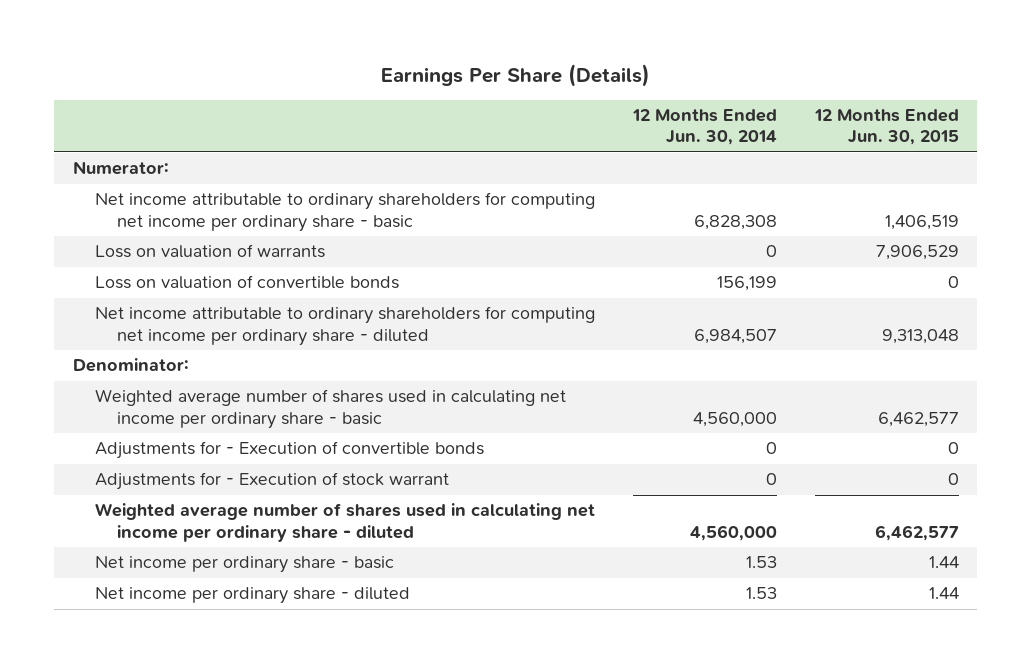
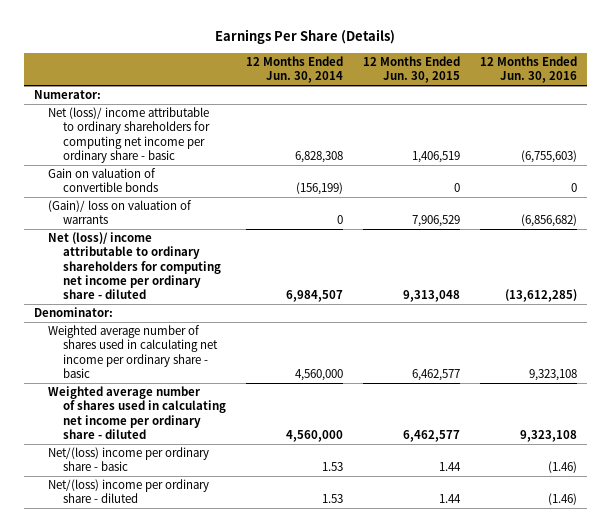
- | 12 Months Ended Jun. 30, 2014 | 12 Months Ended Jun. 30, 2015
+ | 12 Months Ended Jun. 30, 2014 | 12 Months Ended Jun. 30, 2015 | 12 Months Ended Jun. 30, 2016
- Net income attributable to ordinary shareholders for computing net income per ordinary share - basic | 6,828,308 | 1,406,519
- Loss on valuation of warrants | 0 | 7,906,529
- Loss on valuation of convertible bonds | 156,199 | 0
- Net income attributable to ordinary shareholders for computing net income per ordinary share - diluted | 6,984,507 | 9,313,048
+ Net (loss)/ income attributable to ordinary shareholders for computing net income per ordinary share - basic | 6,828,308 | 1,406,519 | (6,755,603)
+ Gain on valuation of convertible bonds | (156,199) | 0 | 0
+ (Gain)/ loss on valuation of warrants | 0 | 7,906,529 | (6,856,682)
+ Net (loss)/ income attributable to ordinary shareholders for computing net income per ordinary share - diluted | 6,984,507 | 9,313,048 | (13,612,285)
- Adjustments for - Execution of convertible bonds | 0 | 0
- Adjustments for - Execution of stock warrant | 0 | 0
- Net income per ordinary share - basic | 1.53 | 1.44
- Net income per ordinary share - diluted | 1.53 | 1.44
+ Net/(loss) income per ordinary share - basic | 1.53 | 1.44 | (1.46)
+ Net/(loss) income per ordinary share - diluted | 1.53 | 1.44 | (1.46)

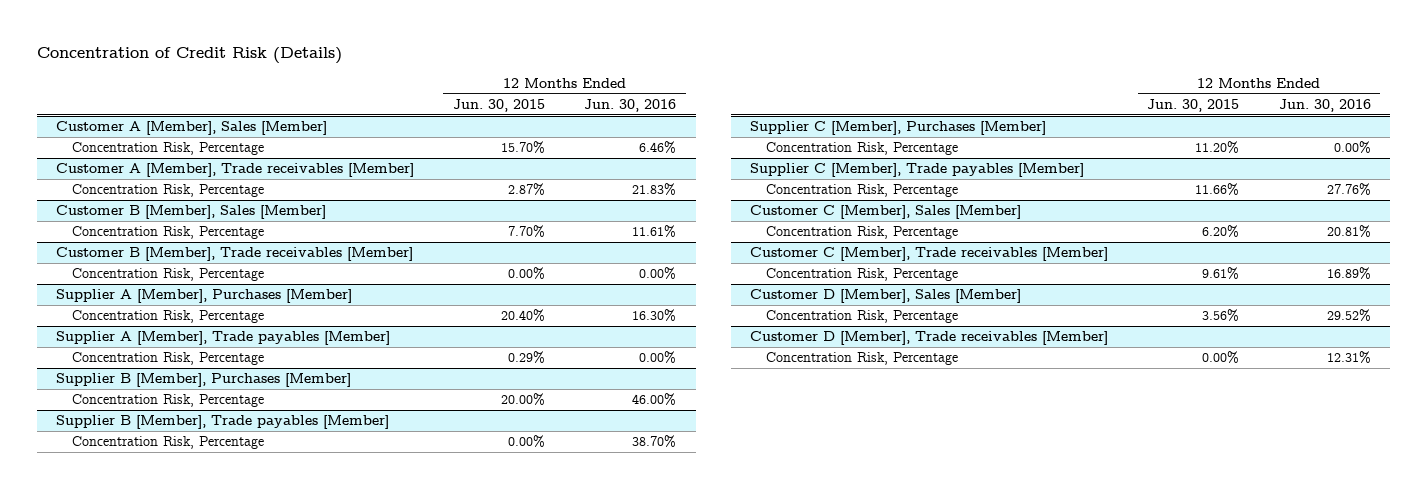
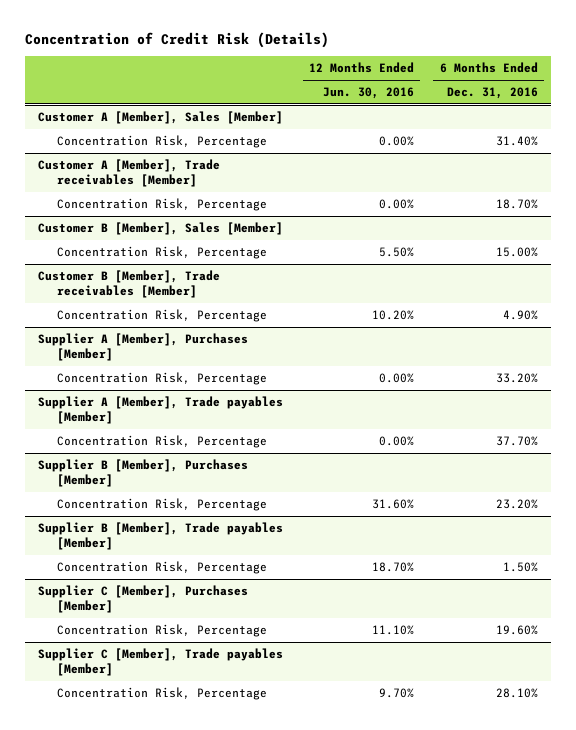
- | 12 Months Ended Jun. 30, 2015 | 12 Months Ended Jun. 30, 2016
+ | 12 Months Ended Jun. 30, 2016 | 6 Months Ended Dec. 31, 2016
@ Customer A [Member], Sales [Member]
- Concentration Risk, Percentage | 15.70% | 6.46%
+ Concentration Risk, Percentage | 0.00% | 31.40%
@ Customer A [Member], Trade receivables [Member]
- Concentration Risk, Percentage | 2.87% | 21.83%
+ Concentration Risk, Percentage | 0.00% | 18.70%
@ Customer B [Member], Sales [Member]
- Concentration Risk, Percentage | 7.70% | 11.61%
+ Concentration Risk, Percentage | 5.50% | 15.00%
@ Customer B [Member], Trade receivables [Member]
- Concentration Risk, Percentage | 0.00% | 0.00%
+ Concentration Risk, Percentage | 10.20% | 4.90%
@ Supplier A [Member], Purchases [Member]
- Concentration Risk, Percentage | 20.40% | 16.30%
+ Concentration Risk, Percentage | 0.00% | 33.20%
@ Supplier B [Member], Purchases [Member]
- Concentration Risk, Percentage | 20.00% | 46.00%
+ Concentration Risk, Percentage | 31.60% | 23.20%
@ Supplier B [Member], Trade payables [Member]
- Concentration Risk, Percentage | 0.00% | 38.70%
+ Concentration Risk, Percentage | 18.70% | 1.50%
@ Supplier C [Member], Purchases [Member]
- Concentration Risk, Percentage | 11.20% | 0.00%
+ Concentration Risk, Percentage | 11.10% | 19.60%
@ Supplier C [Member], Trade payables [Member]
- Concentration Risk, Percentage | 11.66% | 27.76%
- Customer C [Member], Sales [Member]
- Concentration Risk, Percentage | 6.20% | 20.81%
- Customer C [Member], Trade receivables [Member]
- Concentration Risk, Percentage | 9.61% | 16.89%
- Customer D [Member], Sales [Member]
- Concentration Risk, Percentage | 3.56% | 29.52%
- Customer D [Member], Trade receivables [Member]
- Concentration Risk, Percentage | 0.00% | 12.31%
@ Supplier C [Member], Trade payables [Member]
+ Concentration Risk, Percentage | 9.70% | 28.10%

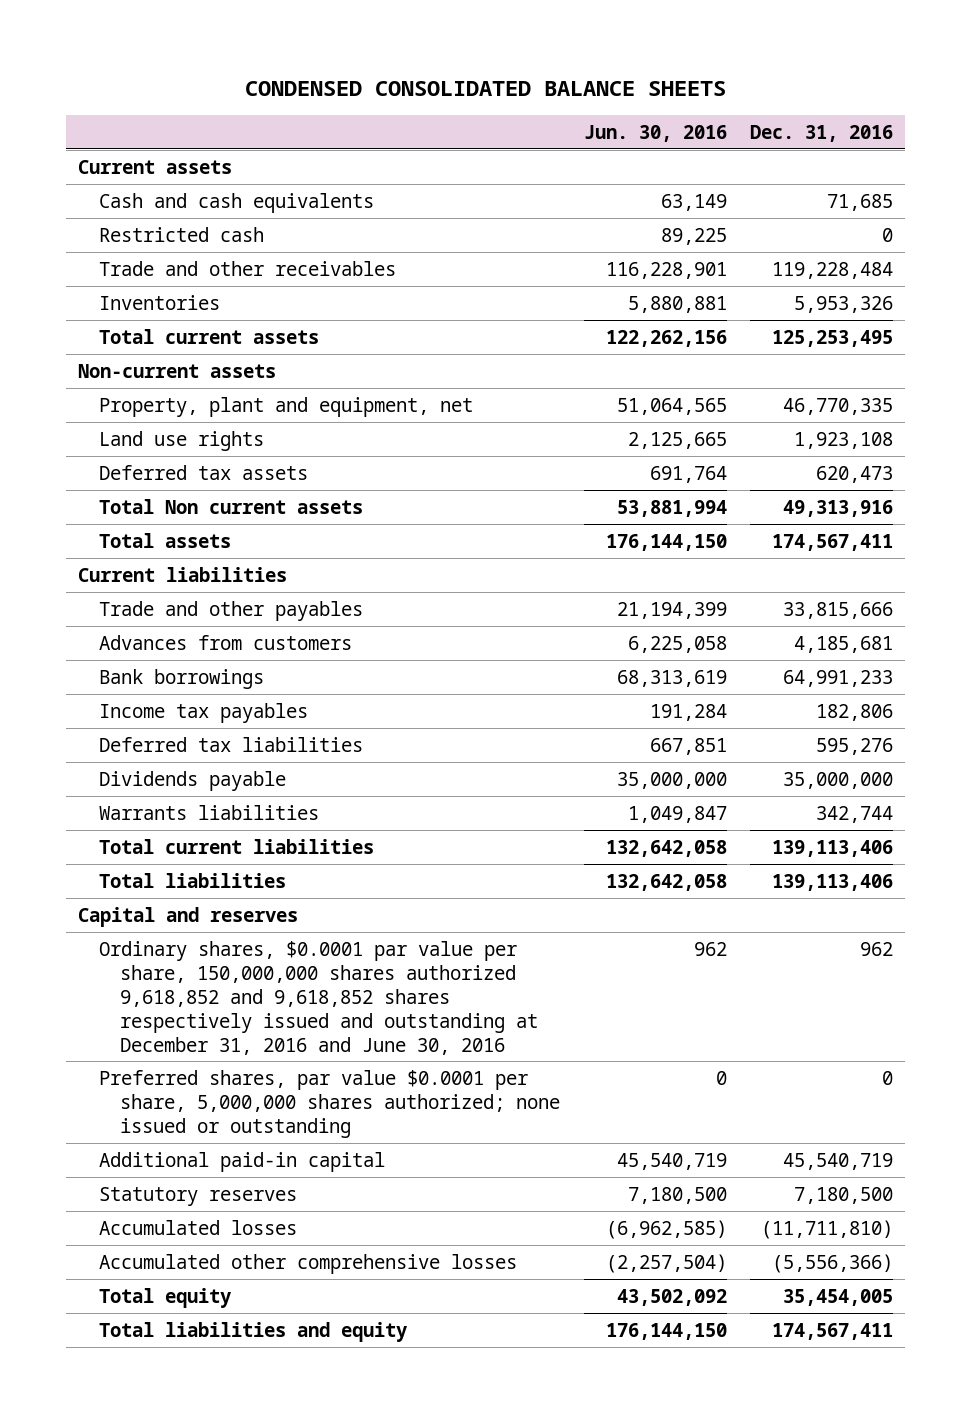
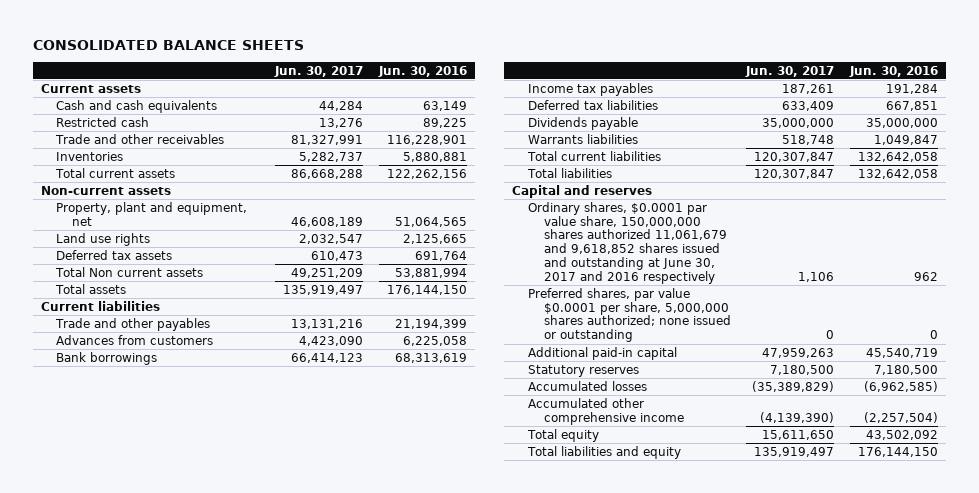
- CONDENSED CONSOLIDATED BALANCE SHEETS
+ CONSOLIDATED BALANCE SHEETS
- | Jun. 30, 2016 | Dec. 31, 2016
+ | Jun. 30, 2017 | Jun. 30, 2016
- Ordinary shares, $0.0001 par value per share, 150,000,000 shares authorized 9,618,852 and 9,618,852 shares respectively issued and outstanding at December 31, 2016 and June 30, 2016 | 962 | 962
+ Ordinary shares, $0.0001 par value share, 150,000,000 shares authorized 11,061,679 and 9,618,852 shares issued and outstanding at June 30, 2017 and 2016 respectively | 1,106 | 962
- Accumulated other comprehensive losses | (2,257,504) | (5,556,366)
+ Accumulated other comprehensive income | (4,139,390) | (2,257,504)

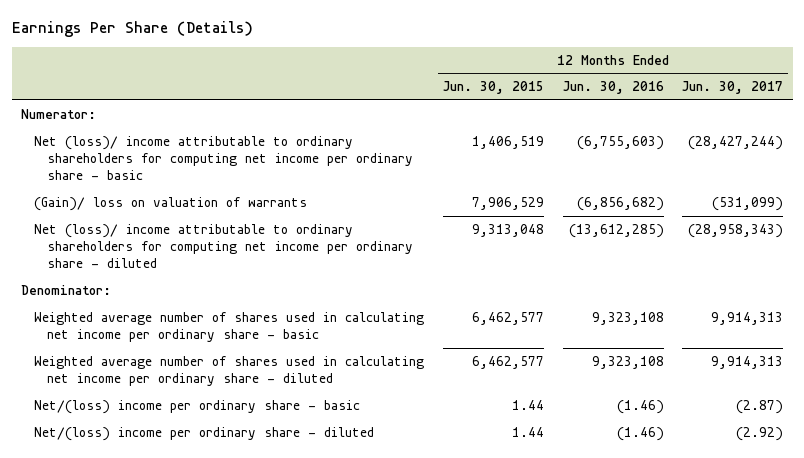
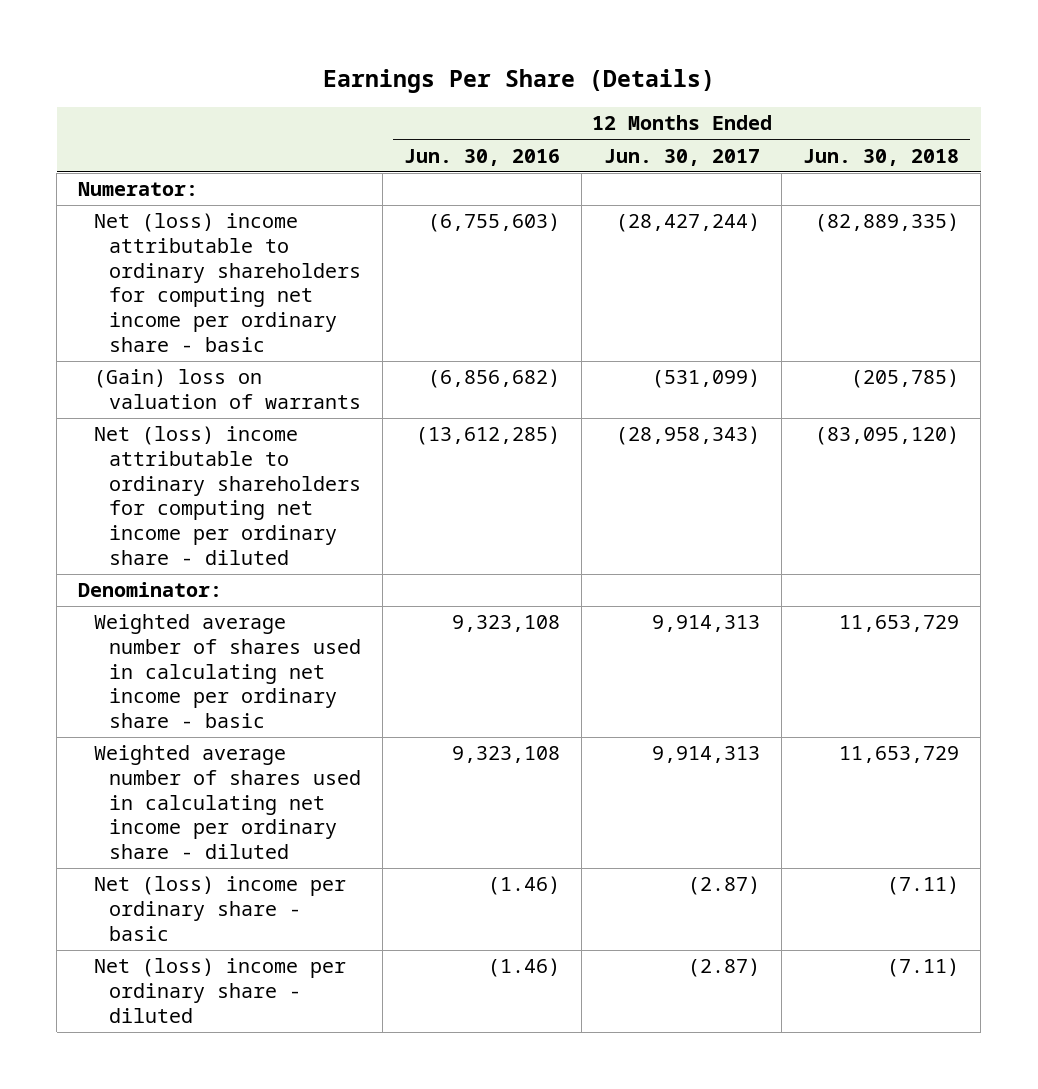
- | 12 Months Ended Jun. 30, 2015 | 12 Months Ended Jun. 30, 2016 | 12 Months Ended Jun. 30, 2017
+ | 12 Months Ended Jun. 30, 2016 | 12 Months Ended Jun. 30, 2017 | 12 Months Ended Jun. 30, 2018
- Net (loss)/ income attributable to ordinary shareholders for computing net income per ordinary share - basic | 1,406,519 | (6,755,603) | (28,427,244)
- (Gain)/ loss on valuation of warrants | 7,906,529 | (6,856,682) | (531,099)
- Net (loss)/ income attributable to ordinary shareholders for computing net income per ordinary share - diluted | 9,313,048 | (13,612,285) | (28,958,343)
+ Net (loss) income attributable to ordinary shareholders for computing net income per ordinary share - basic | (6,755,603) | (28,427,244) | (82,889,335)
+ (Gain) loss on valuation of warrants | (6,856,682) | (531,099) | (205,785)
+ Net (loss) income attributable to ordinary shareholders for computing net income per ordinary share - diluted | (13,612,285) | (28,958,343) | (83,095,120)
- Net/(loss) income per ordinary share - basic | 1.44 | (1.46) | (2.87)
- Net/(loss) income per ordinary share - diluted | 1.44 | (1.46) | (2.92)
+ Net (loss) income per ordinary share - basic | (1.46) | (2.87) | (7.11)
+ Net (loss) income per ordinary share - diluted | (1.46) | (2.87) | (7.11)

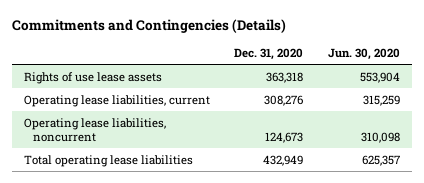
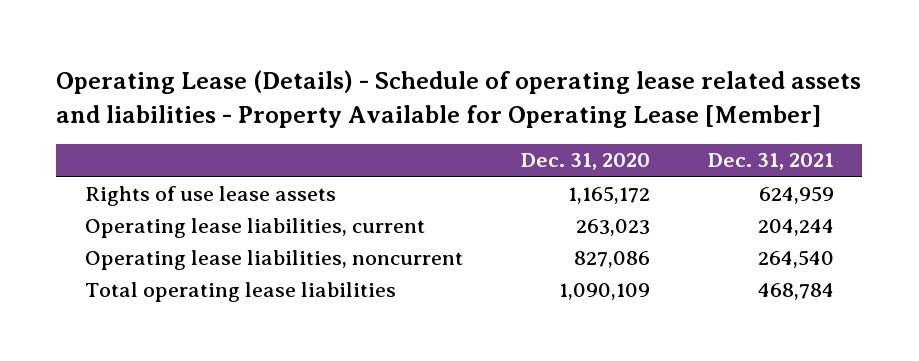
- Commitments and Contingencies (Details)
+ Operating Lease (Details) - Schedule of operating lease related assets and liabilities - Property Available for Operating Lease [Member]
- | Dec. 31, 2020 | Jun. 30, 2020
+ | Dec. 31, 2020 | Dec. 31, 2021
- Rights of use lease assets | 363,318 | 553,904
- Operating lease liabilities, current | 308,276 | 315,259
- Operating lease liabilities, noncurrent | 124,673 | 310,098
- Total operating lease liabilities | 432,949 | 625,357
+ Rights of use lease assets | 1,165,172 | 624,959
+ Operating lease liabilities, current | 263,023 | 204,244
+ Operating lease liabilities, noncurrent | 827,086 | 264,540
+ Total operating lease liabilities | 1,090,109 | 468,784

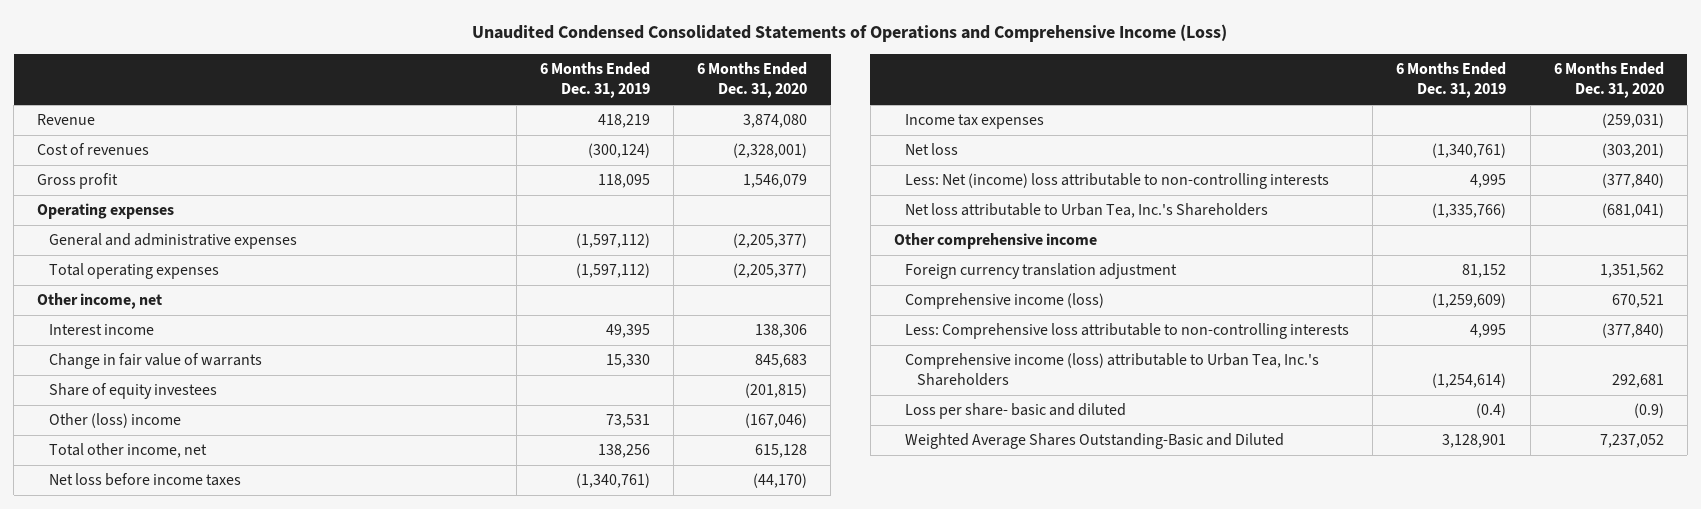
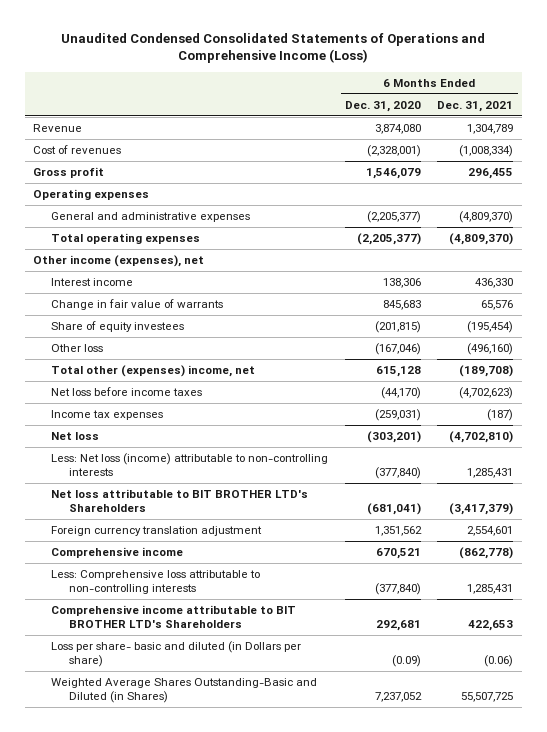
- | 6 Months Ended Dec. 31, 2019 | 6 Months Ended Dec. 31, 2020
+ | 6 Months Ended Dec. 31, 2020 | 6 Months Ended Dec. 31, 2021
- Other income, net
+ Other income (expenses), net
- Other (loss) income | 73,531 | (167,046)
- Total other income, net | 138,256 | 615,128
+ Other loss | (167,046) | (496,160)
+ Total other (expenses) income, net | 615,128 | (189,708)
- Less: Net (income) loss attributable to non-controlling interests | 4,995 | (377,840)
- Net loss attributable to Urban Tea, Inc.'s Shareholders | (1,335,766) | (681,041)
- Other comprehensive income
+ Less: Net loss (income) attributable to non-controlling interests | (377,840) | 1,285,431
+ Net loss attributable to BIT BROTHER LTD's Shareholders | (681,041) | (3,417,379)
- Comprehensive income (loss) | (1,259,609) | 670,521
+ Comprehensive income | 670,521 | (862,778)
- Comprehensive income (loss) attributable to Urban Tea, Inc.'s Shareholders | (1,254,614) | 292,681
- Loss per share- basic and diluted | (0.4) | (0.9)
- Weighted Average Shares Outstanding-Basic and Diluted | 3,128,901 | 7,237,052
+ Comprehensive income attributable to BIT BROTHER LTD's Shareholders | 292,681 | 422,653
+ Loss per share- basic and diluted (in Dollars per share) | (0.09) | (0.06)
+ Weighted Average Shares Outstanding-Basic and Diluted (in Shares) | 7,237,052 | 55,507,725

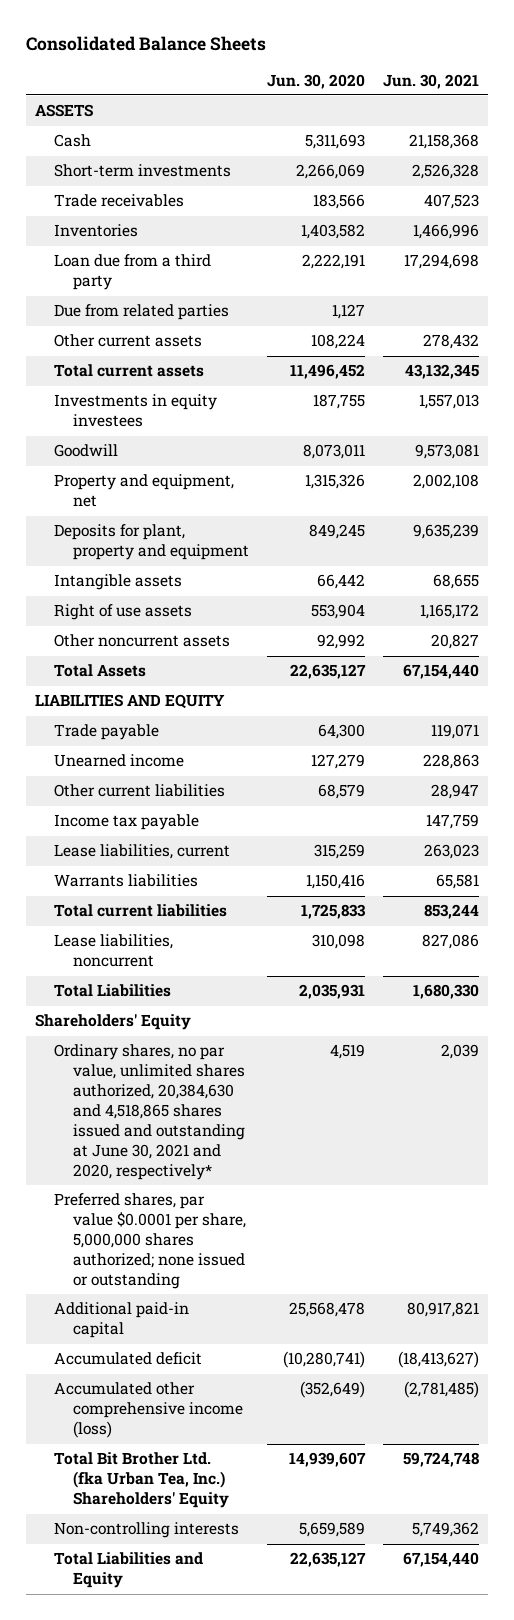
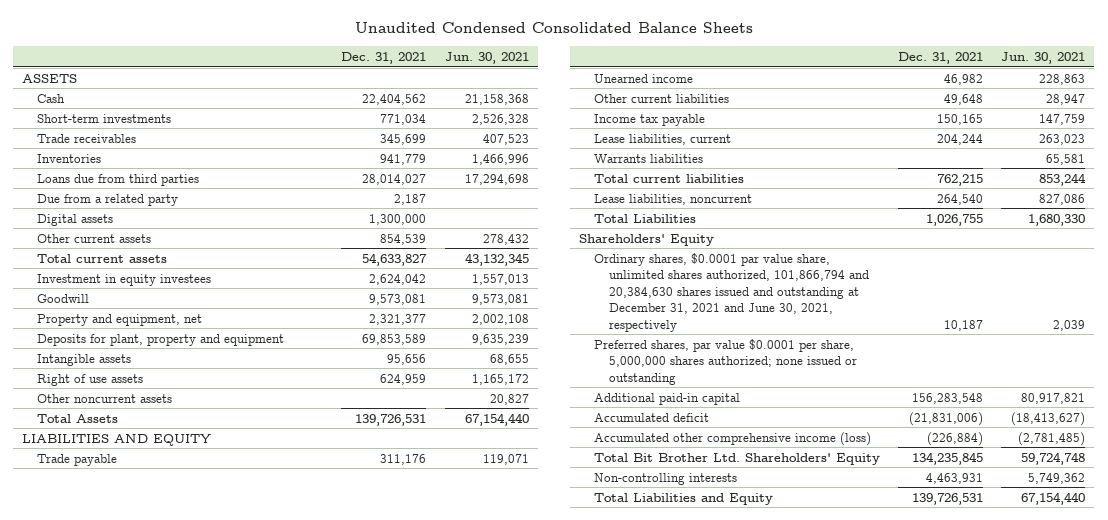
- Consolidated Balance Sheets
+ Unaudited Condensed Consolidated Balance Sheets
- | Jun. 30, 2020 | Jun. 30, 2021
+ | Dec. 31, 2021 | Jun. 30, 2021
- Loan due from a third party | 2,222,191 | 17,294,698
- Due from related parties | 1,127 |
+ Loans due from third parties | 28,014,027 | 17,294,698
+ Due from a related party | 2,187 |
+ Digital assets | 1,300,000 |
- Investments in equity investees | 187,755 | 1,557,013
+ Investment in equity investees | 2,624,042 | 1,557,013
- Ordinary shares, no par value, unlimited shares authorized, 20,384,630 and 4,518,865 shares issued and outstanding at June 30, 2021 and 2020, respectively* | 4,519 | 2,039
+ Ordinary shares, $0.0001 par value share, unlimited shares authorized, 101,866,794 and 20,384,630 shares issued and outstanding at December 31, 2021 and June 30, 2021, respectively | 10,187 | 2,039
- Total Bit Brother Ltd. (fka Urban Tea, Inc.) Shareholders' Equity | 14,939,607 | 59,724,748
+ Total Bit Brother Ltd. Shareholders' Equity | 134,235,845 | 59,724,748

